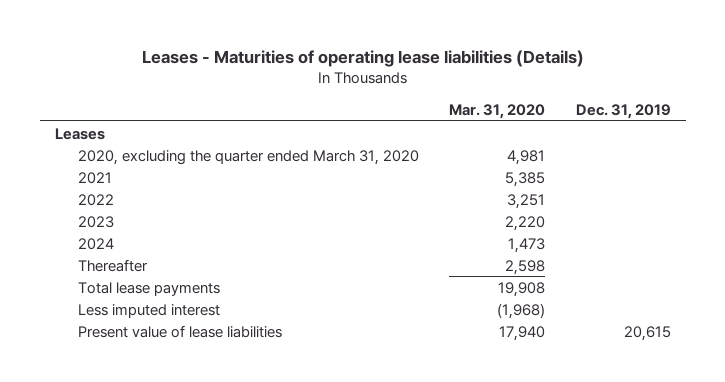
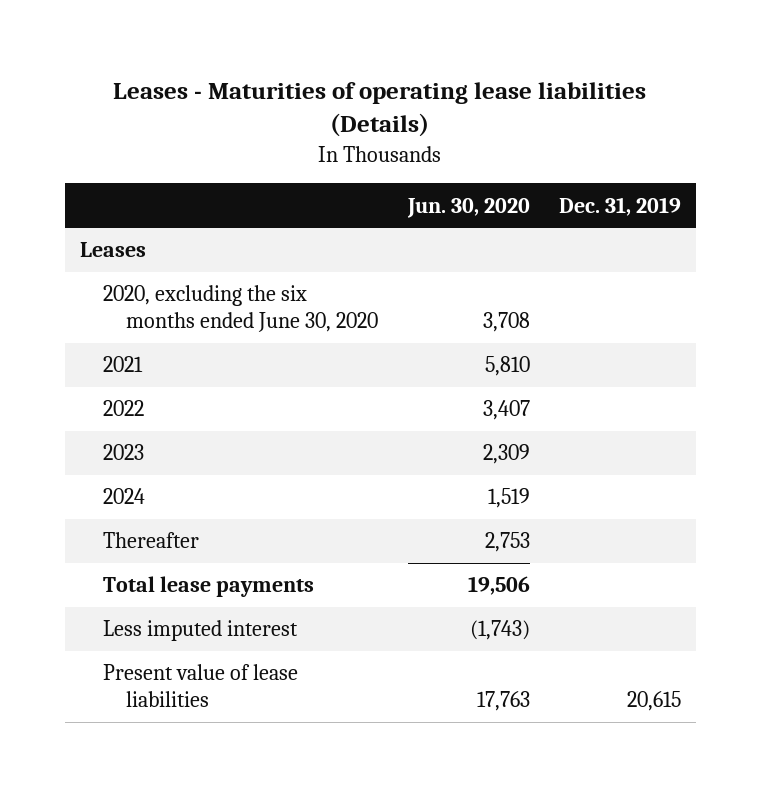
- | Mar. 31, 2020 | Dec. 31, 2019
+ | Jun. 30, 2020 | Dec. 31, 2019
- 2020, excluding the quarter ended March 31, 2020 | 4,981 |
+ 2020, excluding the six months ended June 30, 2020 | 3,708 |

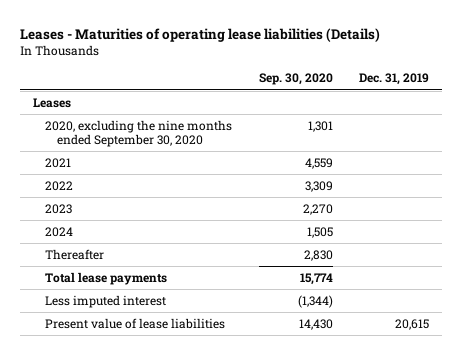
- | Jun. 30, 2020 | Dec. 31, 2019
+ | Sep. 30, 2020 | Dec. 31, 2019
- 2020, excluding the six months ended June 30, 2020 | 3,708 |
+ 2020, excluding the nine months ended September 30, 2020 | 1,301 |

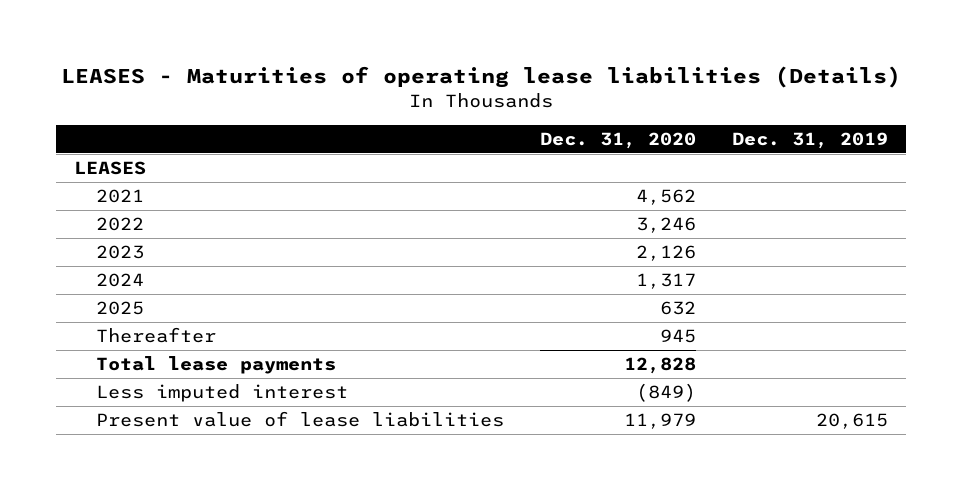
- Leases - Maturities of operating lease liabilities (Details)
+ LEASES - Maturities of operating lease liabilities (Details)
- | Sep. 30, 2020 | Dec. 31, 2019
+ | Dec. 31, 2020 | Dec. 31, 2019
- Leases
- 2020, excluding the nine months ended September 30, 2020 | 1,301 |
+ LEASES
+ 2025 | 632 |

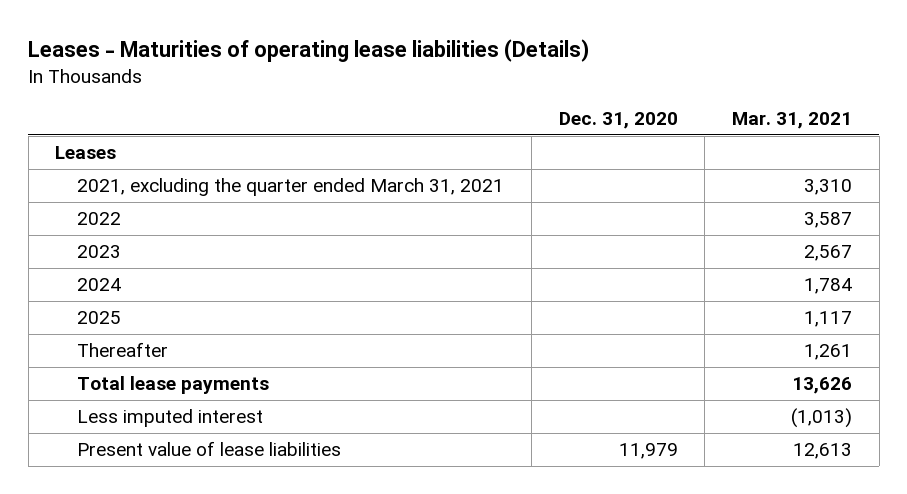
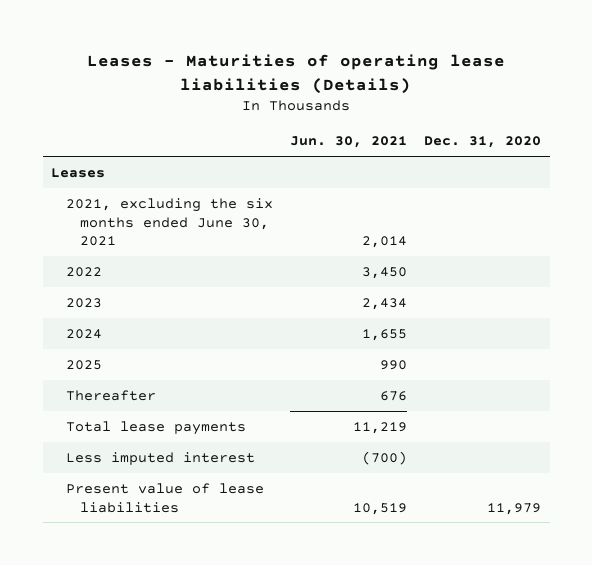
- | Dec. 31, 2020 | Mar. 31, 2021
+ | Jun. 30, 2021 | Dec. 31, 2020
- 2021, excluding the quarter ended March 31, 2021 | | 3,310
+ 2021, excluding the six months ended June 30, 2021 | 2,014 |

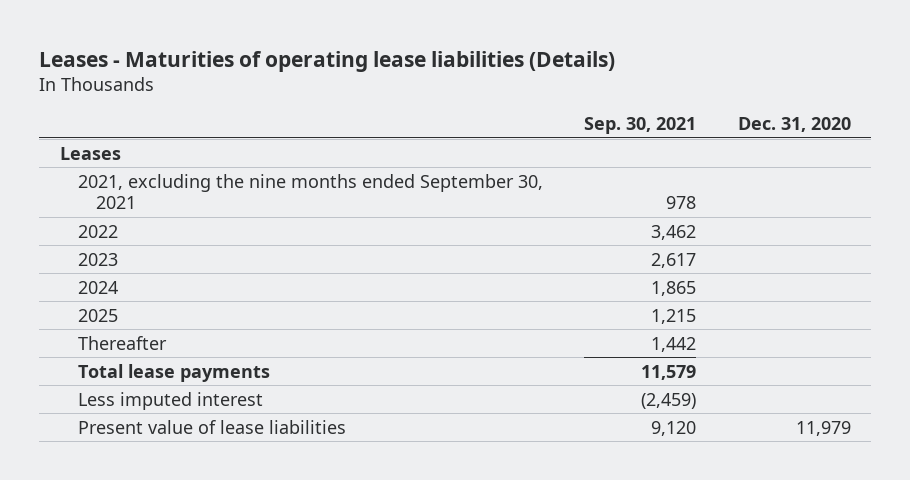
- | Jun. 30, 2021 | Dec. 31, 2020
+ | Sep. 30, 2021 | Dec. 31, 2020
- 2021, excluding the six months ended June 30, 2021 | 2,014 |
+ 2021, excluding the nine months ended September 30, 2021 | 978 |

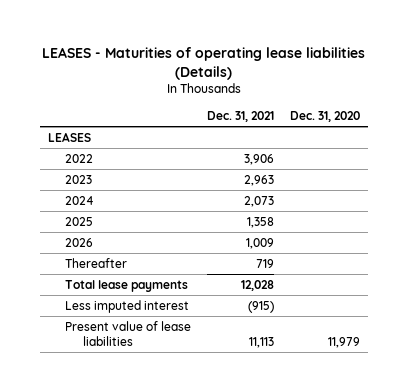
- Leases - Maturities of operating lease liabilities (Details)
+ LEASES - Maturities of operating lease liabilities (Details)
- | Sep. 30, 2021 | Dec. 31, 2020
+ | Dec. 31, 2021 | Dec. 31, 2020
- Leases
- 2021, excluding the nine months ended September 30, 2021 | 978 |
+ LEASES
+ 2026 | 1,009 |

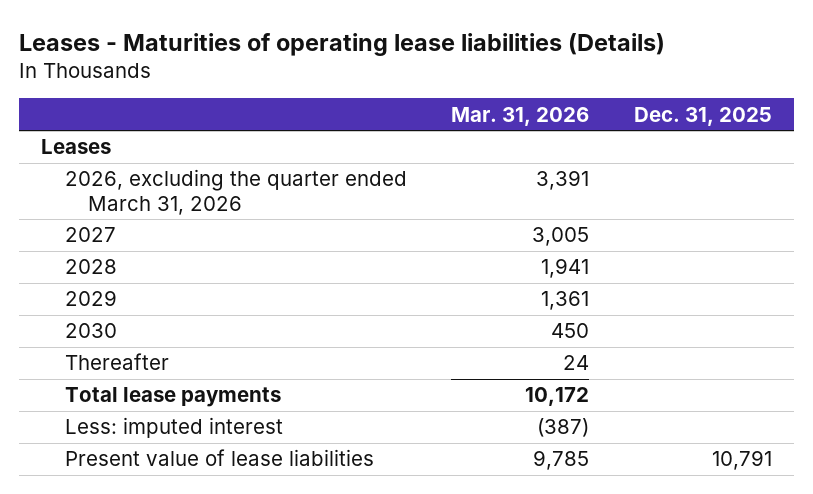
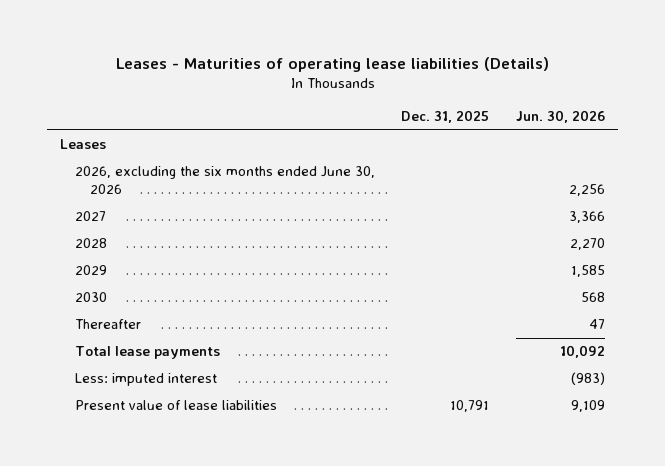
- | Mar. 31, 2026 | Dec. 31, 2025
+ | Dec. 31, 2025 | Jun. 30, 2026
- 2026, excluding the quarter ended March 31, 2026 | 3,391 |
+ 2026, excluding the six months ended June 30, 2026 | | 2,256

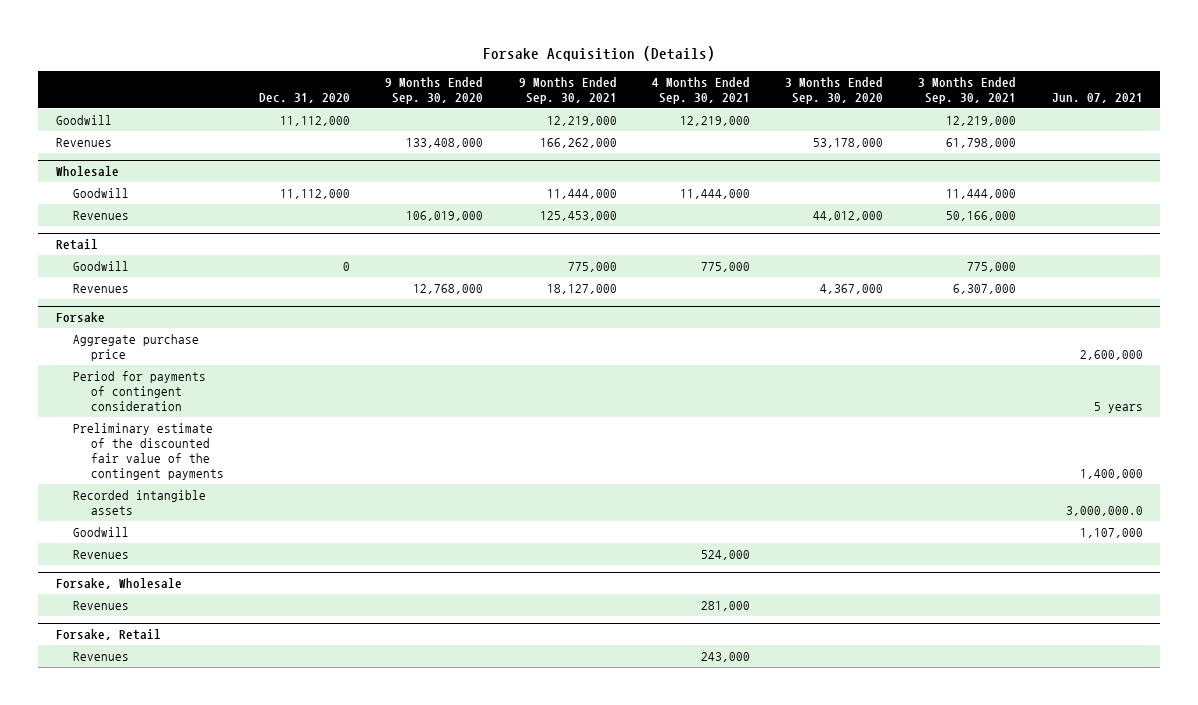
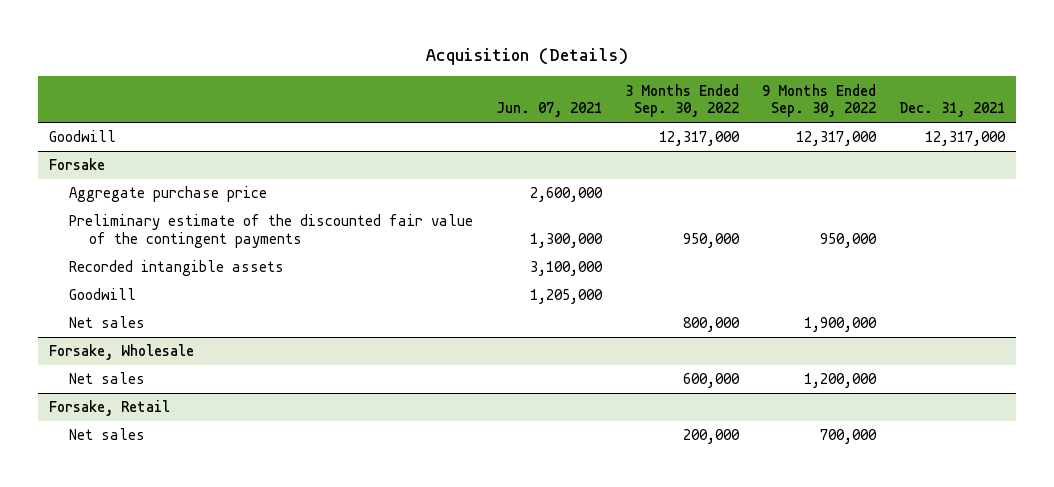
- Forsake Acquisition (Details)
+ Acquisition (Details)
- | Dec. 31, 2020 | 9 Months Ended Sep. 30, 2020 | 9 Months Ended Sep. 30, 2021 | 4 Months Ended Sep. 30, 2021 | 3 Months Ended Sep. 30, 2020 | 3 Months Ended Sep. 30, 2021 | Jun. 07, 2021
+ | Jun. 07, 2021 | 3 Months Ended Sep. 30, 2022 | 9 Months Ended Sep. 30, 2022 | Dec. 31, 2021
- Revenues | | 133,408,000 | 166,262,000 | | 53,178,000 | 61,798,000 |
- Wholesale
- Goodwill | 11,112,000 | | 11,444,000 | 11,444,000 | | 11,444,000 |
- Revenues | | 106,019,000 | 125,453,000 | | 44,012,000 | 50,166,000 |
- Retail
- Goodwill | 0 | | 775,000 | 775,000 | | 775,000 |
- Revenues | | 12,768,000 | 18,127,000 | | 4,367,000 | 6,307,000 |
@ Forsake
- Period for payments of contingent consideration | | | | | | | 5 years
- Preliminary estimate of the discounted fair value of the contingent payments | | | | | | | 1,400,000
- Recorded intangible assets | | | | | | | 3,000,000.0
- Goodwill | | | | | | | 1,107,000
- Revenues | | | | 524,000 | | |
+ Preliminary estimate of the discounted fair value of the contingent payments | 1,300,000 | 950,000 | 950,000 |
+ Recorded intangible assets | 3,100,000 | | |
+ Goodwill | 1,205,000 | | |
+ Net sales | | 800,000 | 1,900,000 |
@ Forsake, Wholesale
- Revenues | | | | 281,000 | | |
+ Net sales | | 600,000 | 1,200,000 |
@ Forsake, Retail
- Revenues | | | | 243,000 | | |
+ Net sales | | 200,000 | 700,000 |

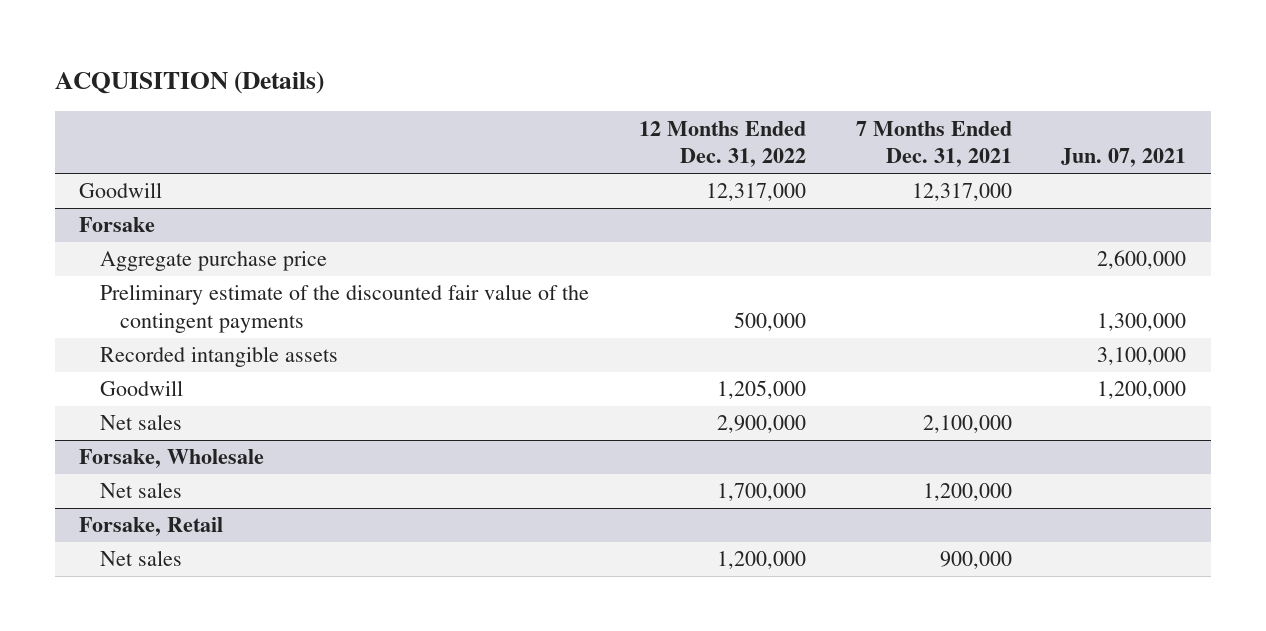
- Acquisition (Details)
+ ACQUISITION (Details)
- | Jun. 07, 2021 | 3 Months Ended Sep. 30, 2022 | 9 Months Ended Sep. 30, 2022 | Dec. 31, 2021
+ | 12 Months Ended Dec. 31, 2022 | 7 Months Ended Dec. 31, 2021 | Jun. 07, 2021
@ Forsake
- Goodwill | 1,205,000 | | |
+ Goodwill | 1,205,000 | | 1,200,000

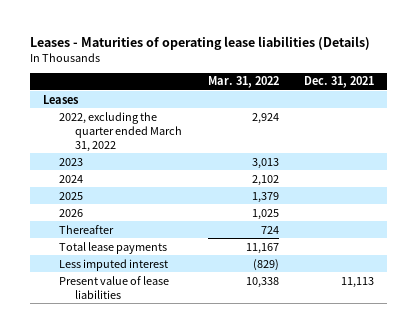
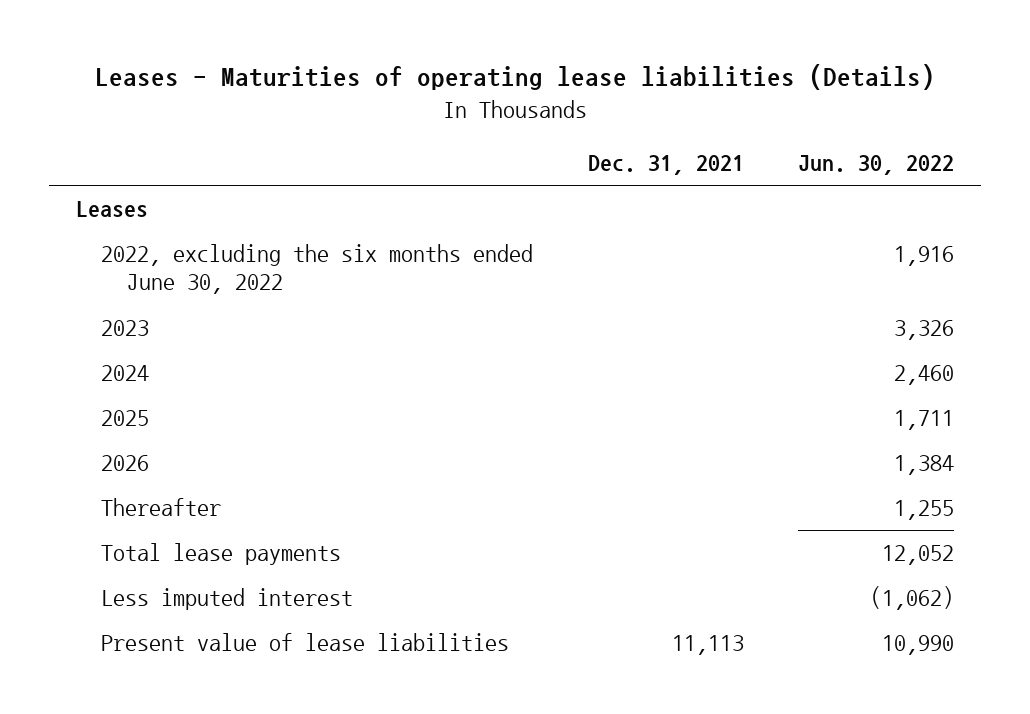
- | Mar. 31, 2022 | Dec. 31, 2021
+ | Dec. 31, 2021 | Jun. 30, 2022
- 2022, excluding the quarter ended March 31, 2022 | 2,924 |
+ 2022, excluding the six months ended June 30, 2022 | | 1,916

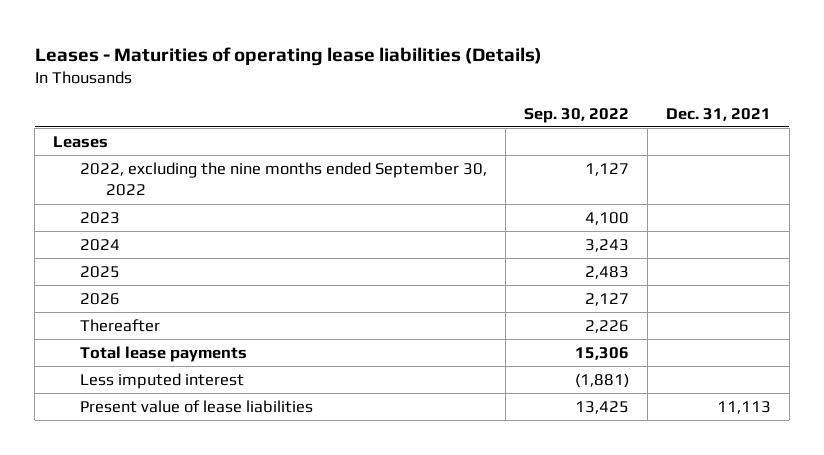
- | Dec. 31, 2021 | Jun. 30, 2022
+ | Sep. 30, 2022 | Dec. 31, 2021
- 2022, excluding the six months ended June 30, 2022 | | 1,916
+ 2022, excluding the nine months ended September 30, 2022 | 1,127 |

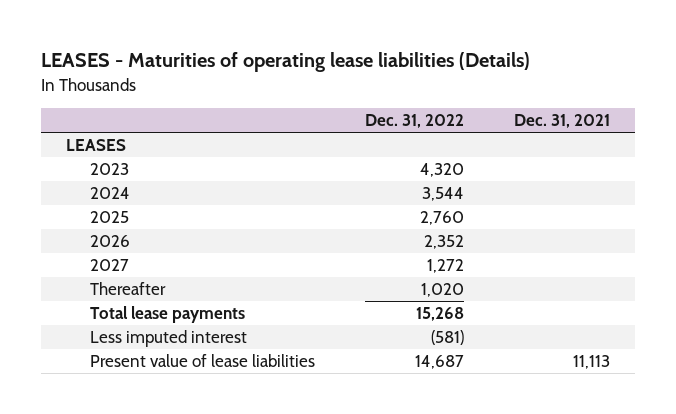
- Leases - Maturities of operating lease liabilities (Details)
+ LEASES - Maturities of operating lease liabilities (Details)
- | Sep. 30, 2022 | Dec. 31, 2021
+ | Dec. 31, 2022 | Dec. 31, 2021
- Leases
- 2022, excluding the nine months ended September 30, 2022 | 1,127 |
+ LEASES
+ 2027 | 1,272 |

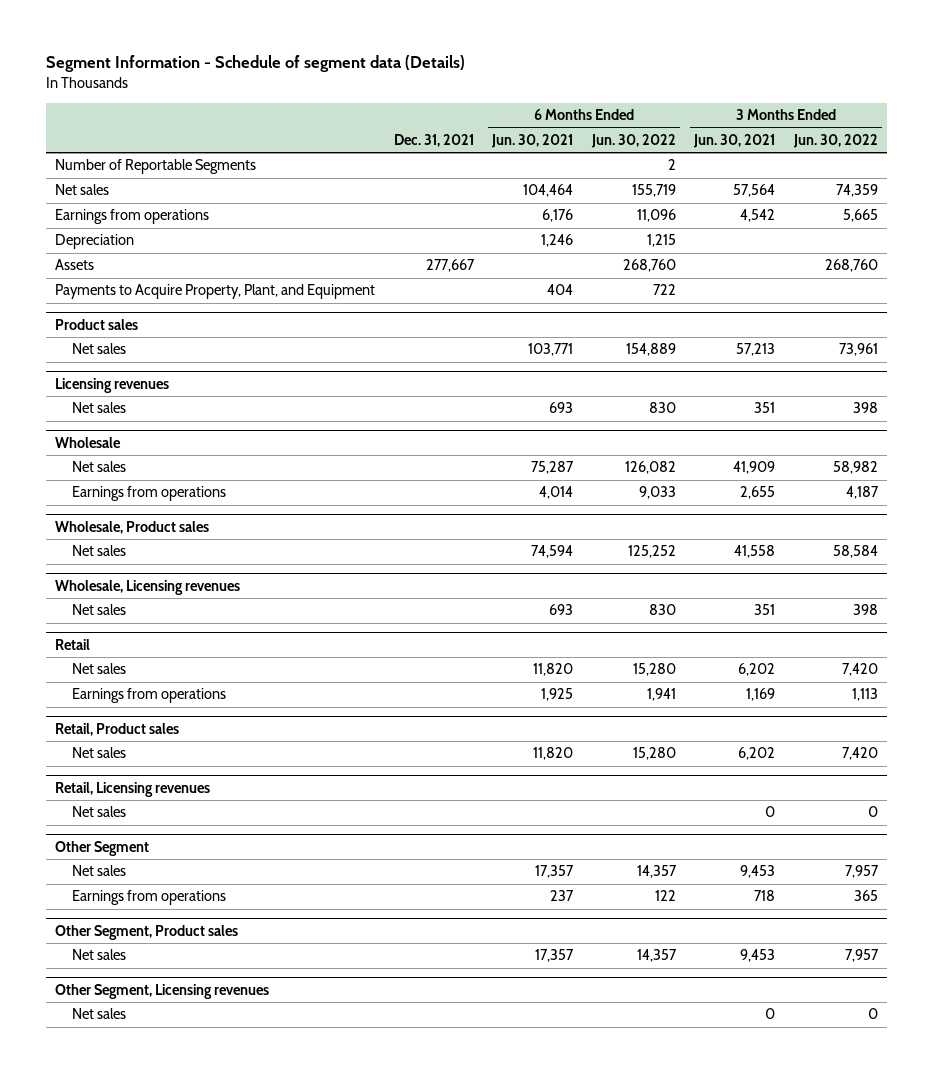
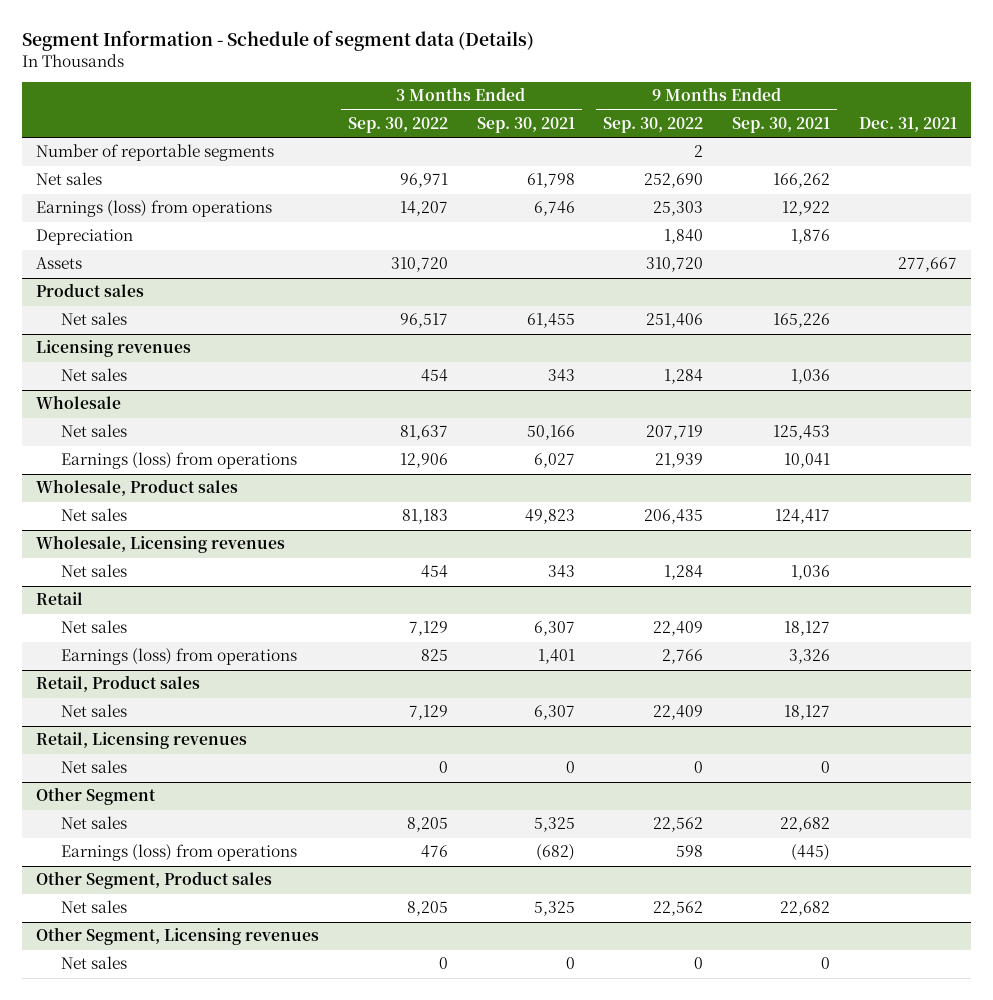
- | Dec. 31, 2021 | 6 Months Ended Jun. 30, 2021 | 6 Months Ended Jun. 30, 2022 | 3 Months Ended Jun. 30, 2021 | 3 Months Ended Jun. 30, 2022
+ | 3 Months Ended Sep. 30, 2022 | 3 Months Ended Sep. 30, 2021 | 9 Months Ended Sep. 30, 2022 | 9 Months Ended Sep. 30, 2021 | Dec. 31, 2021
- Number of Reportable Segments | | | 2 | |
+ Number of reportable segments | | | 2 | |
- Earnings from operations | | 6,176 | 11,096 | 4,542 | 5,665
+ Earnings (loss) from operations | 14,207 | 6,746 | 25,303 | 12,922 |
- Payments to Acquire Property, Plant, and Equipment | | 404 | 722 | |
@ Wholesale
- Earnings from operations | | 4,014 | 9,033 | 2,655 | 4,187
+ Earnings (loss) from operations | 12,906 | 6,027 | 21,939 | 10,041 |
@ Retail
- Earnings from operations | | 1,925 | 1,941 | 1,169 | 1,113
+ Earnings (loss) from operations | 825 | 1,401 | 2,766 | 3,326 |
@ Other Segment
- Earnings from operations | | 237 | 122 | 718 | 365
+ Earnings (loss) from operations | 476 | (682) | 598 | (445) |

